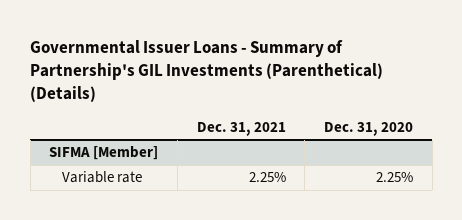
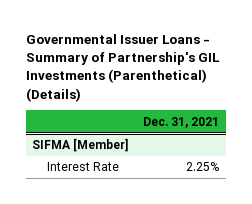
- | Dec. 31, 2021 | Dec. 31, 2020
+ | Dec. 31, 2021
@ SIFMA [Member]
- Variable rate | 2.25% | 2.25%
+ Interest Rate | 2.25%

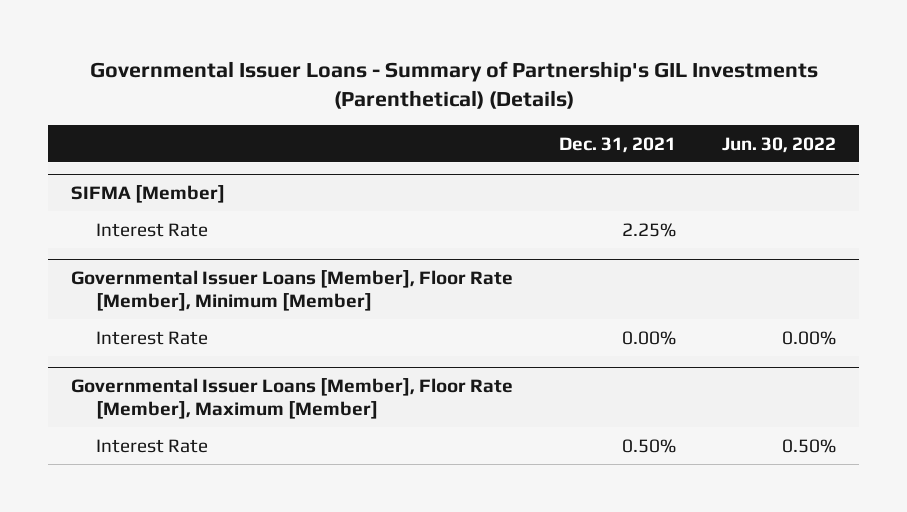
- | Dec. 31, 2021
+ | Dec. 31, 2021 | Jun. 30, 2022
+ Governmental Issuer Loans [Member], Floor Rate [Member], Minimum [Member]
+ Interest Rate | 0.00% | 0.00%
+ Governmental Issuer Loans [Member], Floor Rate [Member], Maximum [Member]
+ Interest Rate | 0.50% | 0.50%

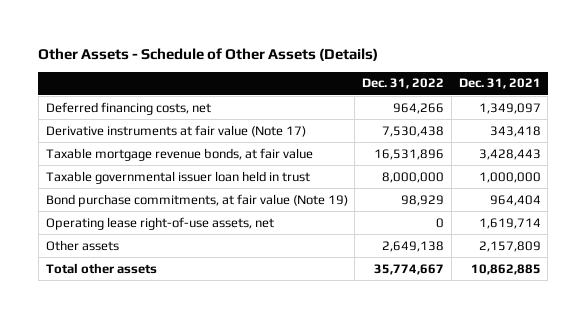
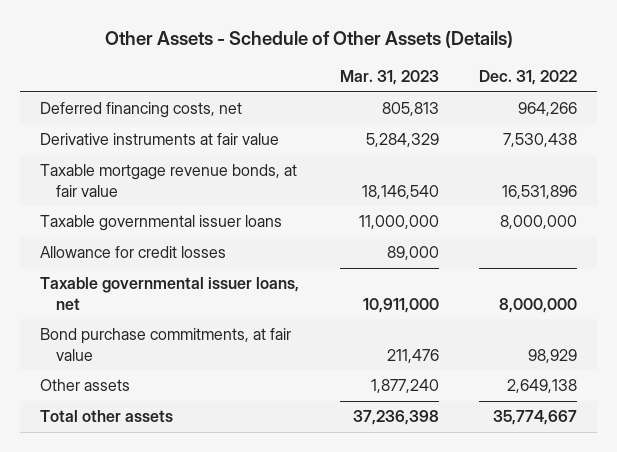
- | Dec. 31, 2022 | Dec. 31, 2021
+ | Mar. 31, 2023 | Dec. 31, 2022
- Derivative instruments at fair value (Note 17) | 7,530,438 | 343,418
+ Derivative instruments at fair value | 5,284,329 | 7,530,438
- Taxable governmental issuer loan held in trust | 8,000,000 | 1,000,000
- Bond purchase commitments, at fair value (Note 19) | 98,929 | 964,404
- Operating lease right-of-use assets, net | 0 | 1,619,714
+ Taxable governmental issuer loans | 11,000,000 | 8,000,000
+ Allowance for credit losses | 89,000 |
+ Taxable governmental issuer loans, net | 10,911,000 | 8,000,000
+ Bond purchase commitments, at fair value | 211,476 | 98,929

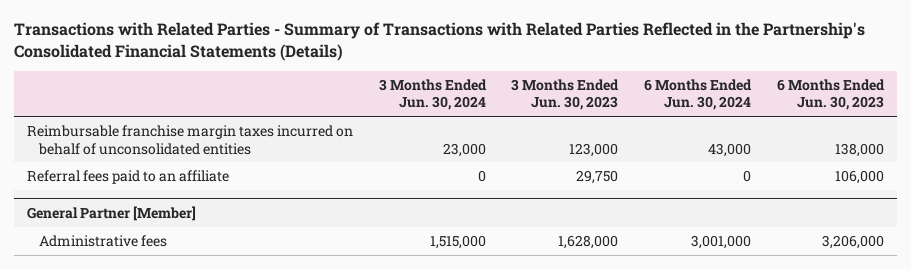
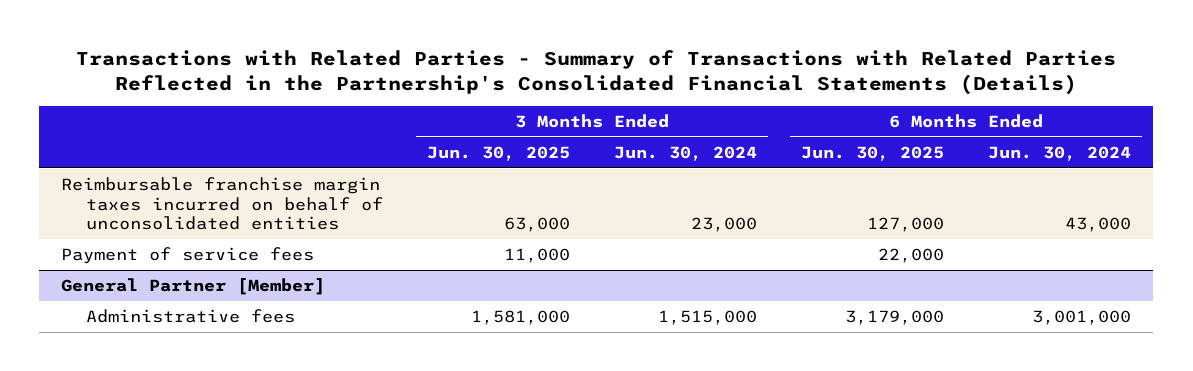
- | 3 Months Ended Jun. 30, 2024 | 3 Months Ended Jun. 30, 2023 | 6 Months Ended Jun. 30, 2024 | 6 Months Ended Jun. 30, 2023
+ | 3 Months Ended Jun. 30, 2025 | 3 Months Ended Jun. 30, 2024 | 6 Months Ended Jun. 30, 2025 | 6 Months Ended Jun. 30, 2024
- Referral fees paid to an affiliate | 0 | 29,750 | 0 | 106,000
+ Payment of service fees | 11,000 | | 22,000 |

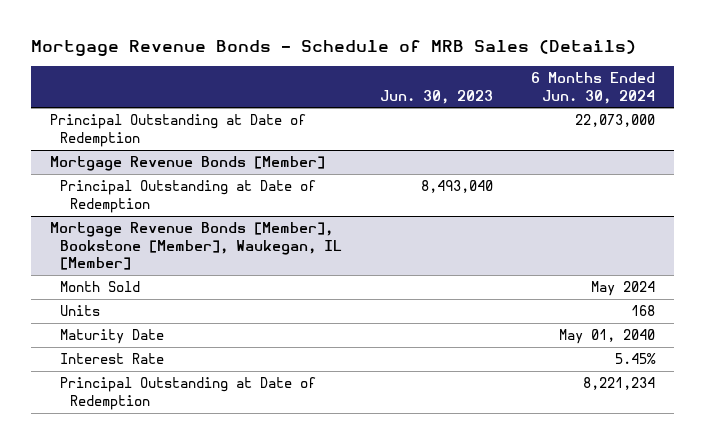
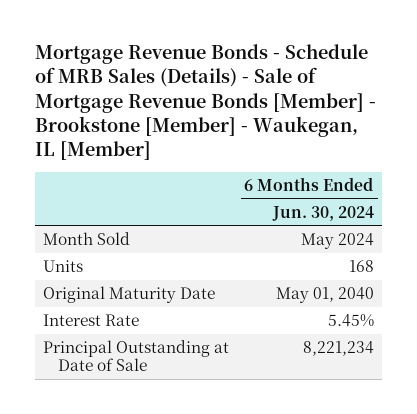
- Mortgage Revenue Bonds - Schedule of MRB Sales (Details)
+ Mortgage Revenue Bonds - Schedule of MRB Sales (Details) - Sale of Mortgage Revenue Bonds [Member] - Brookstone [Member] - Waukegan, IL [Member]
- | Jun. 30, 2023 | 6 Months Ended Jun. 30, 2024
+ | 6 Months Ended Jun. 30, 2024
- Principal Outstanding at Date of Redemption | | 22,073,000
- Mortgage Revenue Bonds [Member]
- Principal Outstanding at Date of Redemption | 8,493,040 |
- Mortgage Revenue Bonds [Member], Bookstone [Member], Waukegan, IL [Member]
- Maturity Date | | May 01, 2040
+ Original Maturity Date | May 01, 2040
- Principal Outstanding at Date of Redemption | | 8,221,234
+ Principal Outstanding at Date of Sale | 8,221,234

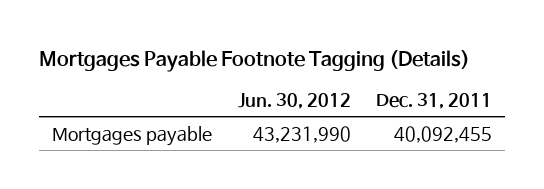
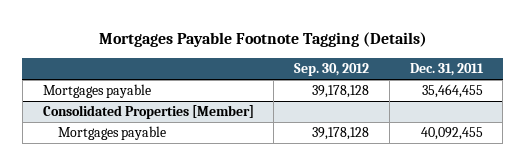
- | Jun. 30, 2012 | Dec. 31, 2011
+ | Sep. 30, 2012 | Dec. 31, 2011
+ Mortgages payable | 39,178,128 | 35,464,455
+ Consolidated Properties [Member]

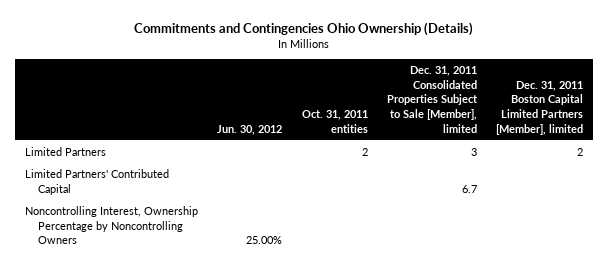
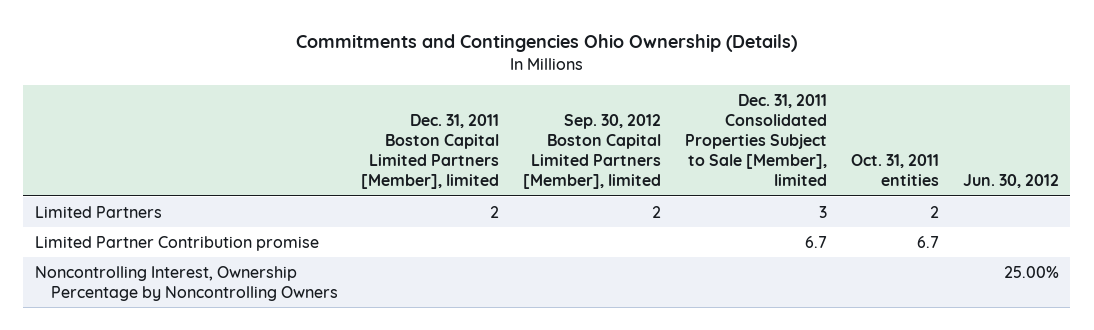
- | Jun. 30, 2012 | Oct. 31, 2011 entities | Dec. 31, 2011 Consolidated Properties Subject to Sale [Member], limited | Dec. 31, 2011 Boston Capital Limited Partners [Member], limited
+ | Dec. 31, 2011 Boston Capital Limited Partners [Member], limited | Sep. 30, 2012 Boston Capital Limited Partners [Member], limited | Dec. 31, 2011 Consolidated Properties Subject to Sale [Member], limited | Oct. 31, 2011 entities | Jun. 30, 2012
- Limited Partners' Contributed Capital | | | 6.7 |
+ Limited Partner Contribution promise | | | 6.7 | 6.7 |

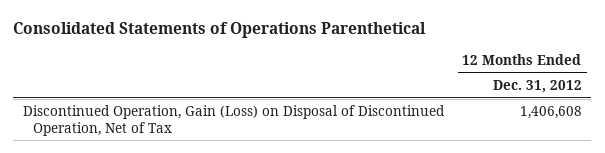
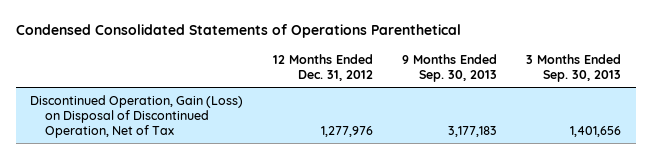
- Consolidated Statements of Operations Parenthetical
+ Condensed Consolidated Statements of Operations Parenthetical
- | 12 Months Ended Dec. 31, 2012
+ | 12 Months Ended Dec. 31, 2012 | 9 Months Ended Sep. 30, 2013 | 3 Months Ended Sep. 30, 2013
- Discontinued Operation, Gain (Loss) on Disposal of Discontinued Operation, Net of Tax | 1,406,608
+ Discontinued Operation, Gain (Loss) on Disposal of Discontinued Operation, Net of Tax | 1,277,976 | 3,177,183 | 1,401,656

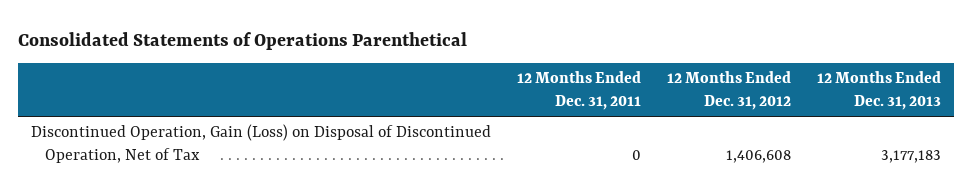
- Condensed Consolidated Statements of Operations Parenthetical
+ Consolidated Statements of Operations Parenthetical
- | 12 Months Ended Dec. 31, 2012 | 9 Months Ended Sep. 30, 2013 | 3 Months Ended Sep. 30, 2013
+ | 12 Months Ended Dec. 31, 2011 | 12 Months Ended Dec. 31, 2012 | 12 Months Ended Dec. 31, 2013
- Discontinued Operation, Gain (Loss) on Disposal of Discontinued Operation, Net of Tax | 1,277,976 | 3,177,183 | 1,401,656
+ Discontinued Operation, Gain (Loss) on Disposal of Discontinued Operation, Net of Tax | 0 | 1,406,608 | 3,177,183

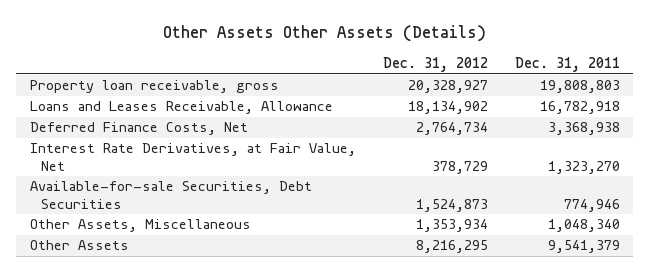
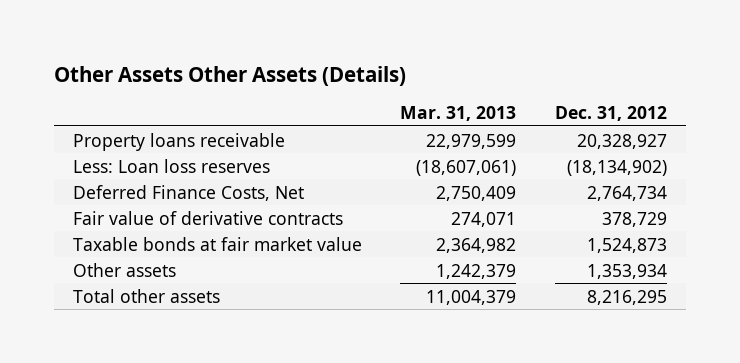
- | Dec. 31, 2012 | Dec. 31, 2011
+ | Mar. 31, 2013 | Dec. 31, 2012
- Property loan receivable, gross | 20,328,927 | 19,808,803
- Loans and Leases Receivable, Allowance | 18,134,902 | 16,782,918
+ Property loans receivable | 22,979,599 | 20,328,927
+ Less: Loan loss reserves | (18,607,061) | (18,134,902)
- Interest Rate Derivatives, at Fair Value, Net | 378,729 | 1,323,270
- Available-for-sale Securities, Debt Securities | 1,524,873 | 774,946
- Other Assets, Miscellaneous | 1,353,934 | 1,048,340
- Other Assets | 8,216,295 | 9,541,379
+ Fair value of derivative contracts | 274,071 | 378,729
+ Taxable bonds at fair market value | 2,364,982 | 1,524,873
+ Other assets | 1,242,379 | 1,353,934
+ Total other assets | 11,004,379 | 8,216,295

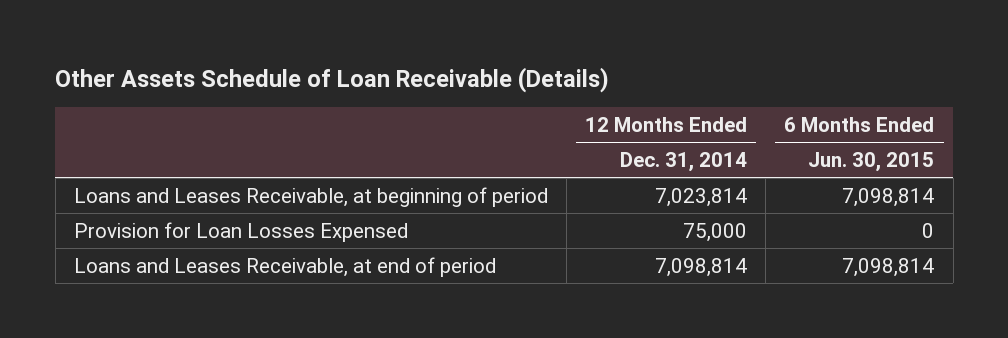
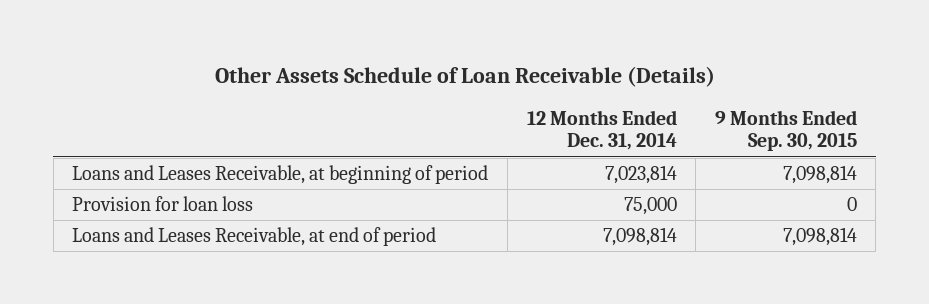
- | 12 Months Ended Dec. 31, 2014 | 6 Months Ended Jun. 30, 2015
+ | 12 Months Ended Dec. 31, 2014 | 9 Months Ended Sep. 30, 2015
- Provision for Loan Losses Expensed | 75,000 | 0
+ Provision for loan loss | 75,000 | 0

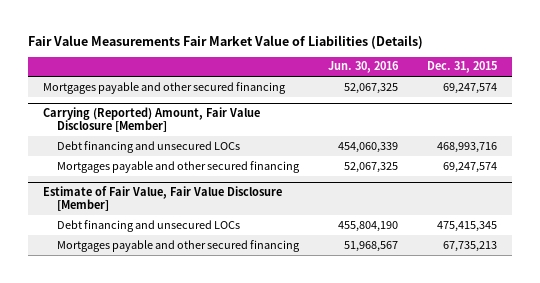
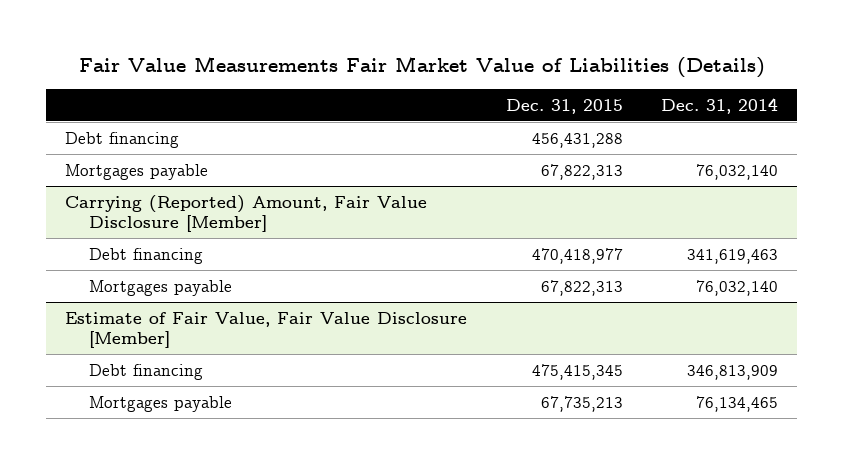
- | Jun. 30, 2016 | Dec. 31, 2015
+ | Dec. 31, 2015 | Dec. 31, 2014
- Mortgages payable and other secured financing | 52,067,325 | 69,247,574
+ Debt financing | 456,431,288 |
+ Mortgages payable | 67,822,313 | 76,032,140
@ Carrying (Reported) Amount, Fair Value Disclosure [Member]
- Debt financing and unsecured LOCs | 454,060,339 | 468,993,716
- Mortgages payable and other secured financing | 52,067,325 | 69,247,574
+ Debt financing | 470,418,977 | 341,619,463
+ Mortgages payable | 67,822,313 | 76,032,140
@ Estimate of Fair Value, Fair Value Disclosure [Member]
- Debt financing and unsecured LOCs | 455,804,190 | 475,415,345
- Mortgages payable and other secured financing | 51,968,567 | 67,735,213
+ Debt financing | 475,415,345 | 346,813,909
+ Mortgages payable | 67,735,213 | 76,134,465

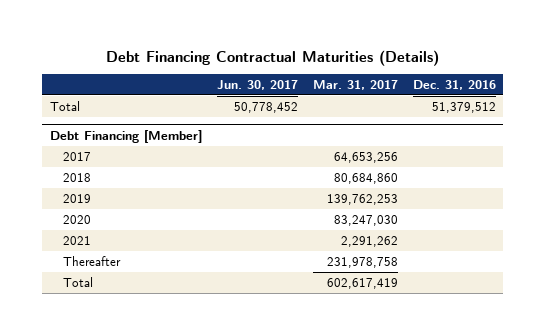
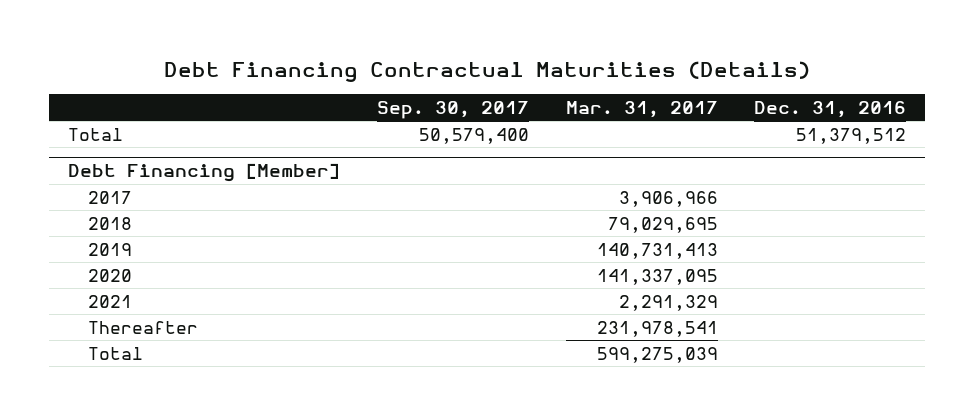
- | Jun. 30, 2017 | Mar. 31, 2017 | Dec. 31, 2016
+ | Sep. 30, 2017 | Mar. 31, 2017 | Dec. 31, 2016
@ Debt Financing [Member]
- 2017 | | 64,653,256 |
- 2018 | | 80,684,860 |
- 2019 | | 139,762,253 |
- 2020 | | 83,247,030 |
- 2021 | | 2,291,262 |
- Thereafter | | 231,978,758 |
- Total | | 602,617,419 |
+ 2017 | | 3,906,966 |
+ 2018 | | 79,029,695 |
+ 2019 | | 140,731,413 |
+ 2020 | | 141,337,095 |
+ 2021 | | 2,291,329 |
+ Thereafter | | 231,978,541 |
+ Total | | 599,275,039 |

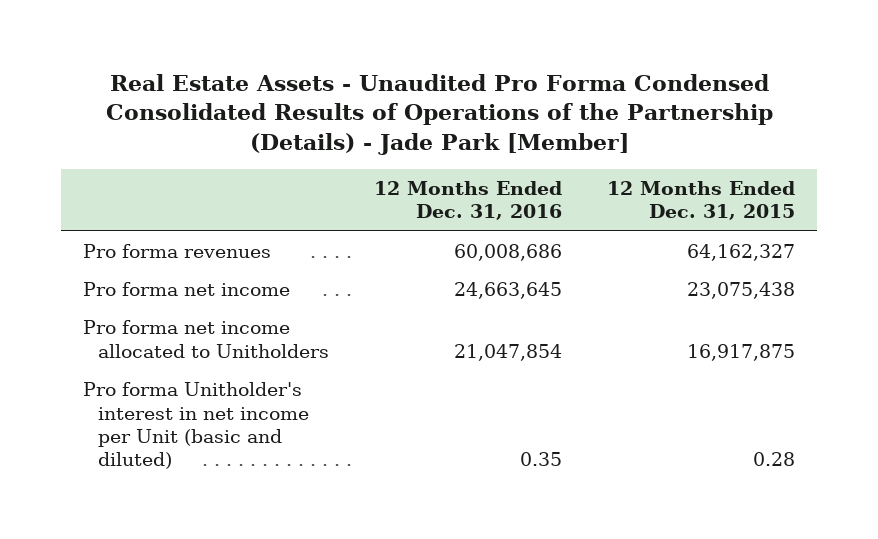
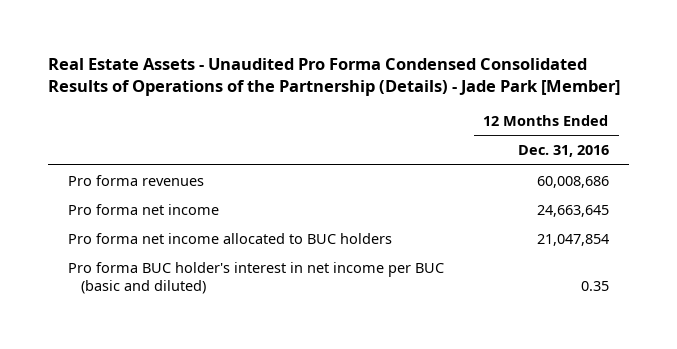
- | 12 Months Ended Dec. 31, 2016 | 12 Months Ended Dec. 31, 2015
+ | 12 Months Ended Dec. 31, 2016
- Pro forma net income allocated to Unitholders | 21,047,854 | 16,917,875
- Pro forma Unitholder's interest in net income per Unit (basic and diluted) | 0.35 | 0.28
+ Pro forma net income allocated to BUC holders | 21,047,854
+ Pro forma BUC holder's interest in net income per BUC (basic and diluted) | 0.35

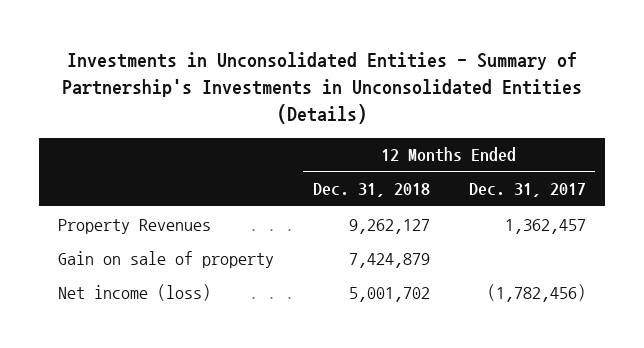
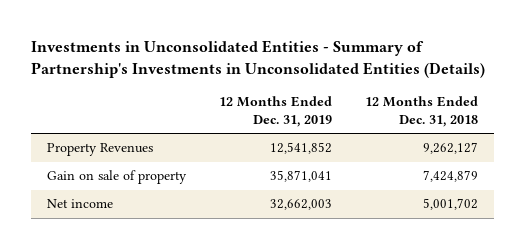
- | 12 Months Ended Dec. 31, 2018 | 12 Months Ended Dec. 31, 2017
+ | 12 Months Ended Dec. 31, 2019 | 12 Months Ended Dec. 31, 2018
- Net income (loss) | 5,001,702 | (1,782,456)
+ Net income | 32,662,003 | 5,001,702

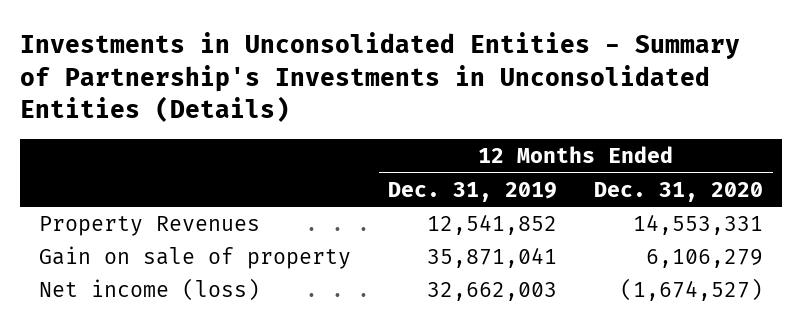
- | 12 Months Ended Dec. 31, 2019 | 12 Months Ended Dec. 31, 2018
+ | 12 Months Ended Dec. 31, 2019 | 12 Months Ended Dec. 31, 2020
- Net income | 32,662,003 | 5,001,702
+ Net income (loss) | 32,662,003 | (1,674,527)

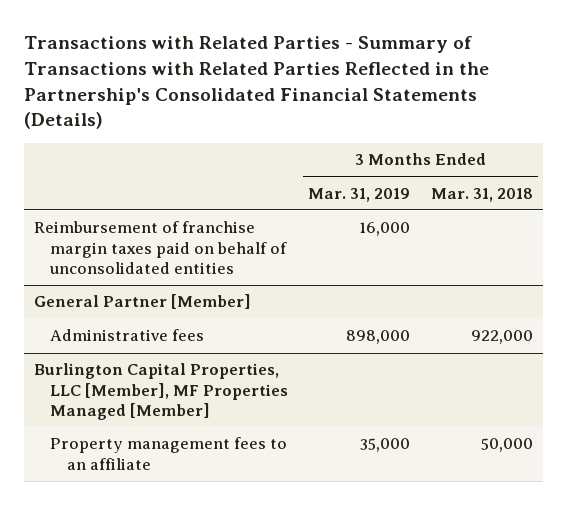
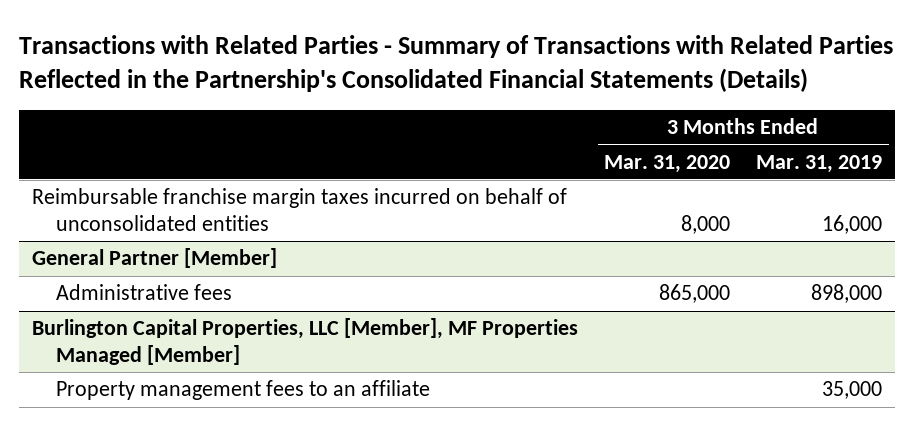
- | 3 Months Ended Mar. 31, 2019 | 3 Months Ended Mar. 31, 2018
+ | 3 Months Ended Mar. 31, 2020 | 3 Months Ended Mar. 31, 2019
- Reimbursement of franchise margin taxes paid on behalf of unconsolidated entities | 16,000 |
+ Reimbursable franchise margin taxes incurred on behalf of unconsolidated entities | 8,000 | 16,000

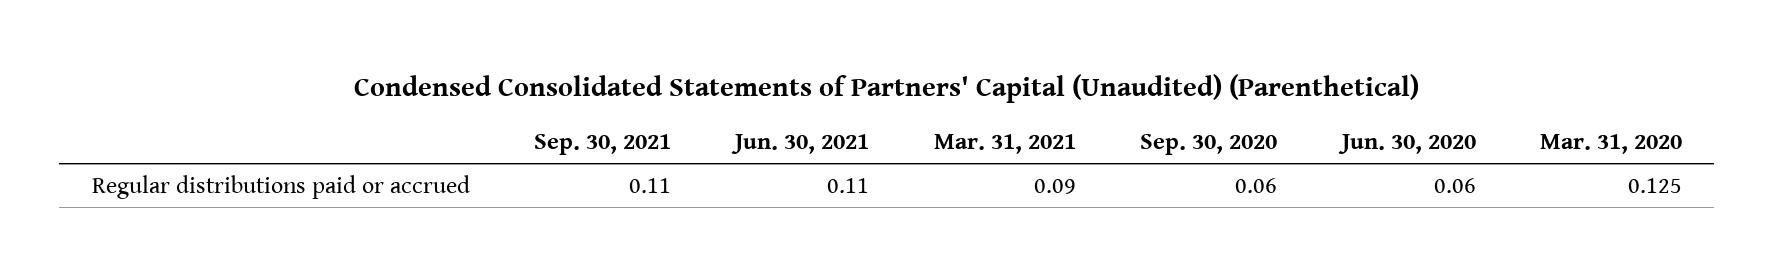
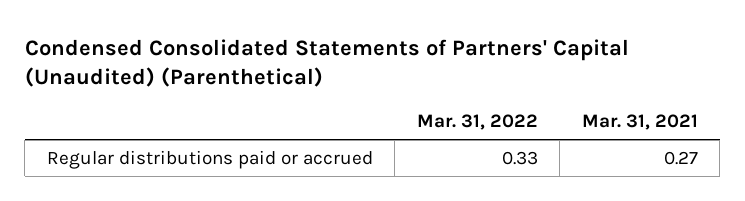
- | Sep. 30, 2021 | Jun. 30, 2021 | Mar. 31, 2021 | Sep. 30, 2020 | Jun. 30, 2020 | Mar. 31, 2020
+ | Mar. 31, 2022 | Mar. 31, 2021
- Regular distributions paid or accrued | 0.11 | 0.11 | 0.09 | 0.06 | 0.06 | 0.125
+ Regular distributions paid or accrued | 0.33 | 0.27

